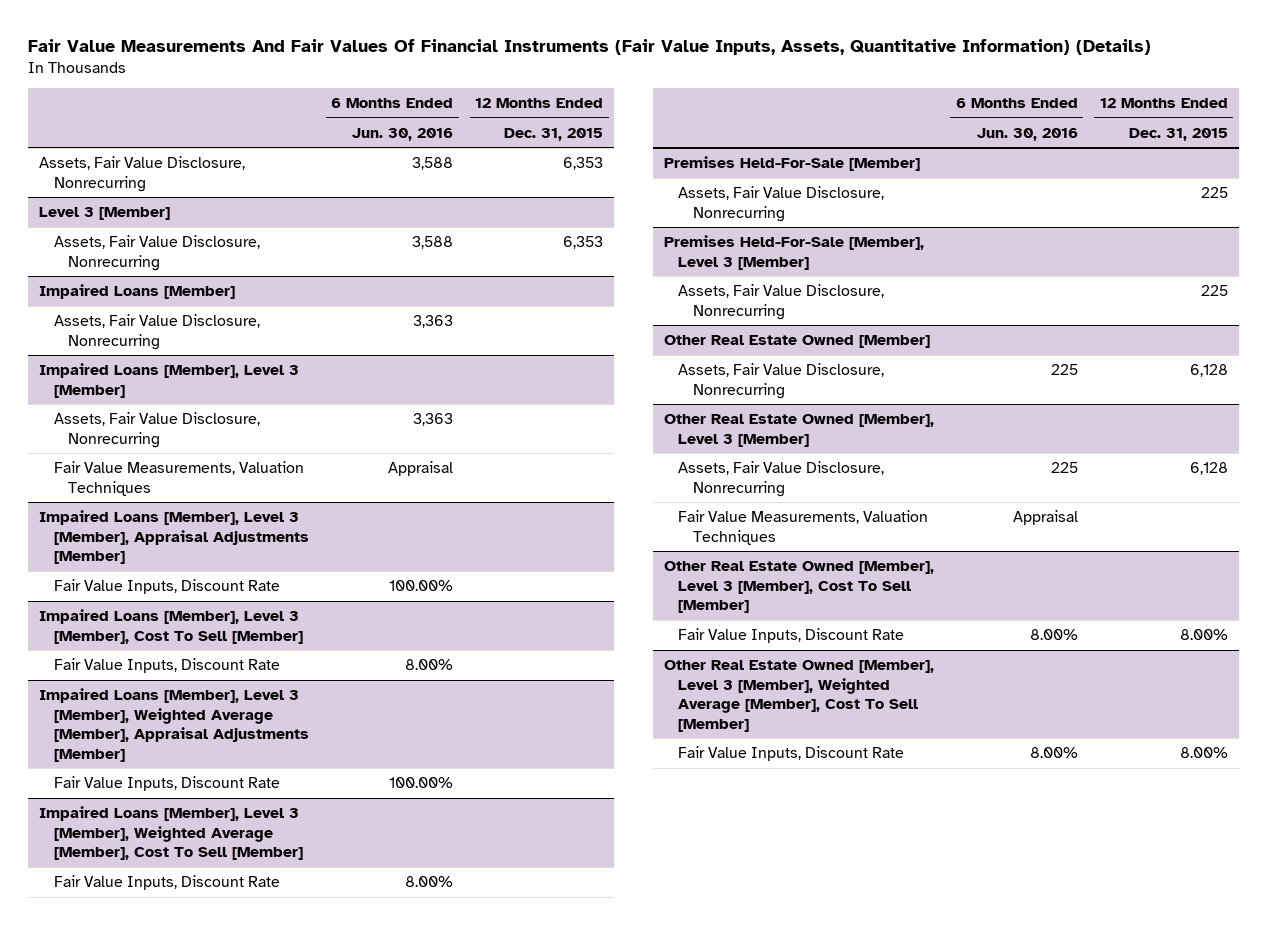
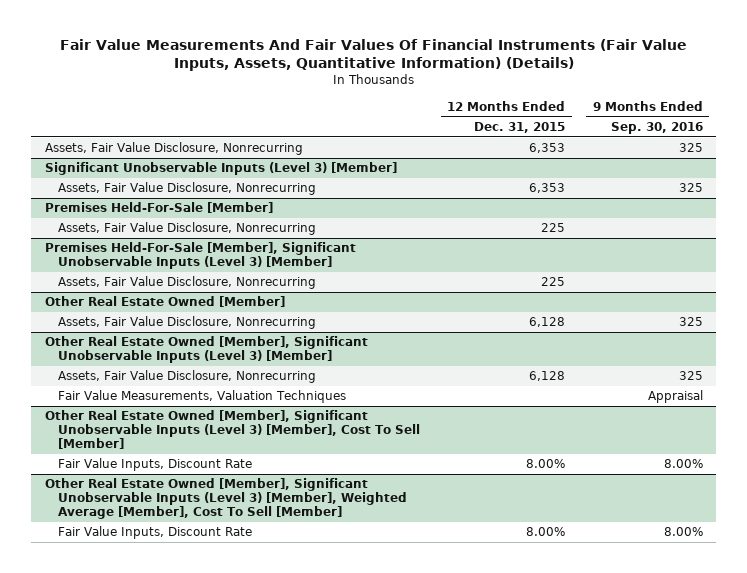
- | 6 Months Ended Jun. 30, 2016 | 12 Months Ended Dec. 31, 2015
+ | 12 Months Ended Dec. 31, 2015 | 9 Months Ended Sep. 30, 2016
- Level 3 [Member]
+ Significant Unobservable Inputs (Level 3) [Member]
- Impaired Loans [Member]
- Assets, Fair Value Disclosure, Nonrecurring | 3,363 |
- Impaired Loans [Member], Level 3 [Member]
- Assets, Fair Value Disclosure, Nonrecurring | 3,363 |
- Fair Value Measurements, Valuation Techniques | Appraisal |
- Impaired Loans [Member], Level 3 [Member], Appraisal Adjustments [Member]
- Fair Value Inputs, Discount Rate | 100.00% |
- Impaired Loans [Member], Level 3 [Member], Cost To Sell [Member]
- Fair Value Inputs, Discount Rate | 8.00% |
- Impaired Loans [Member], Level 3 [Member], Weighted Average [Member], Appraisal Adjustments [Member]
- Fair Value Inputs, Discount Rate | 100.00% |
- Impaired Loans [Member], Level 3 [Member], Weighted Average [Member], Cost To Sell [Member]
- Fair Value Inputs, Discount Rate | 8.00% |
- Premises Held-For-Sale [Member], Level 3 [Member]
+ Premises Held-For-Sale [Member], Significant Unobservable Inputs (Level 3) [Member]
- Other Real Estate Owned [Member], Level 3 [Member]
+ Other Real Estate Owned [Member], Significant Unobservable Inputs (Level 3) [Member]
- Other Real Estate Owned [Member], Level 3 [Member], Cost To Sell [Member]
+ Other Real Estate Owned [Member], Significant Unobservable Inputs (Level 3) [Member], Cost To Sell [Member]
- Other Real Estate Owned [Member], Level 3 [Member], Weighted Average [Member], Cost To Sell [Member]
+ Other Real Estate Owned [Member], Significant Unobservable Inputs (Level 3) [Member], Weighted Average [Member], Cost To Sell [Member]

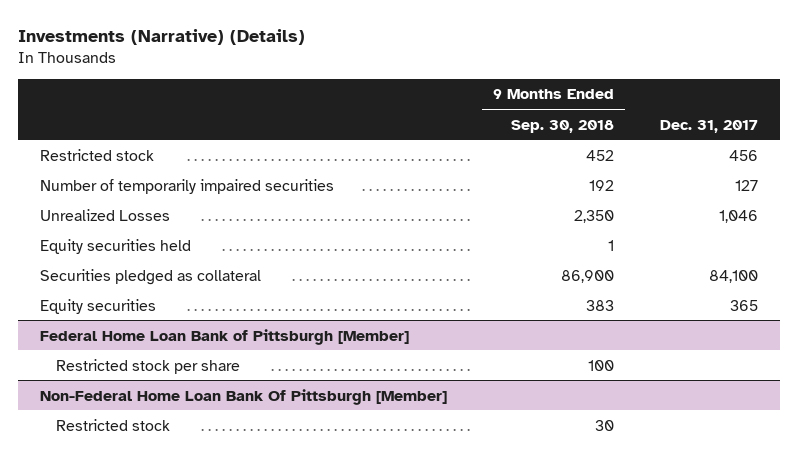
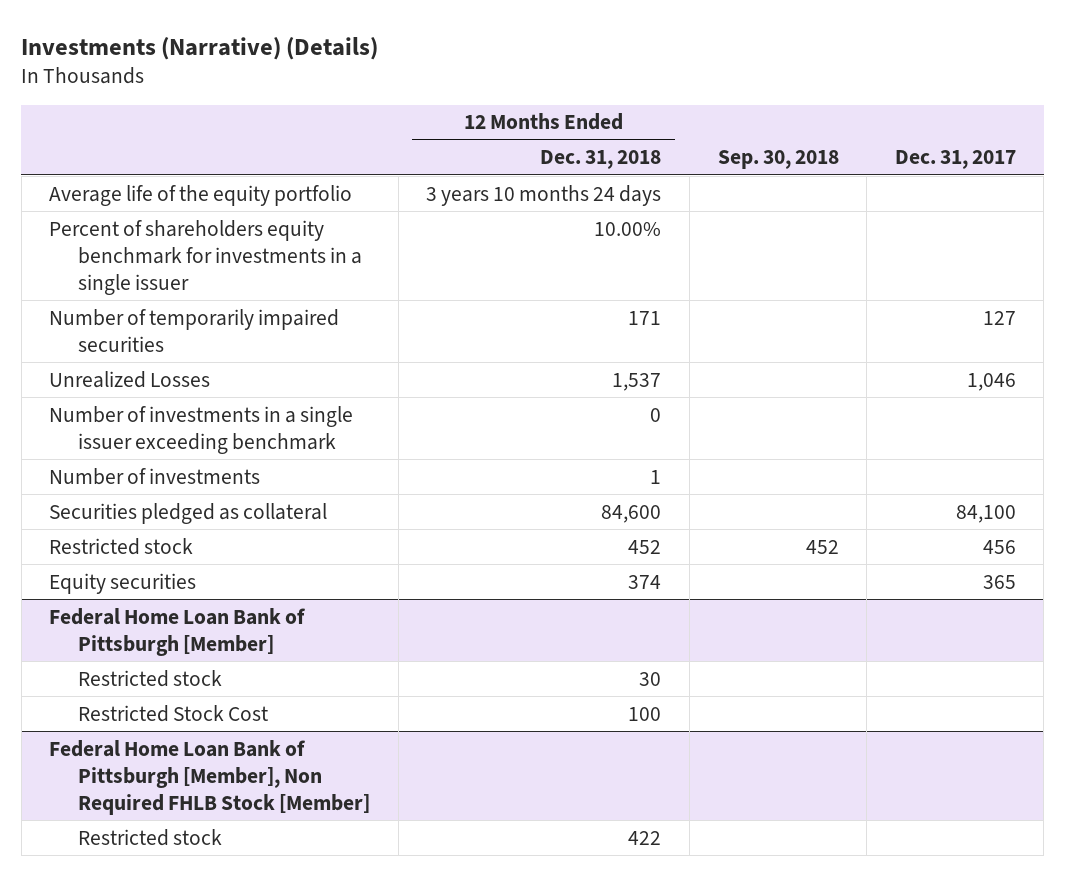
- | 9 Months Ended Sep. 30, 2018 | Dec. 31, 2017
+ | 12 Months Ended Dec. 31, 2018 | Sep. 30, 2018 | Dec. 31, 2017
+ Average life of the equity portfolio | 3 years 10 months 24 days | |
+ Percent of shareholders equity benchmark for investments in a single issuer | 10.00% | |
- Equity securities held | 1 |
+ Number of investments in a single issuer exceeding benchmark | 0 | |
+ Number of investments | 1 | |
moved down: Restricted stock | 452 | 452 | 456
@ Federal Home Loan Bank of Pittsburgh [Member]
- Restricted stock per share | 100 |
- Non-Federal Home Loan Bank Of Pittsburgh [Member]
@ Federal Home Loan Bank of Pittsburgh [Member]
+ Restricted stock | 30 | |
+ Restricted Stock Cost | 100 | |
+ Federal Home Loan Bank of Pittsburgh [Member], Non Required FHLB Stock [Member]

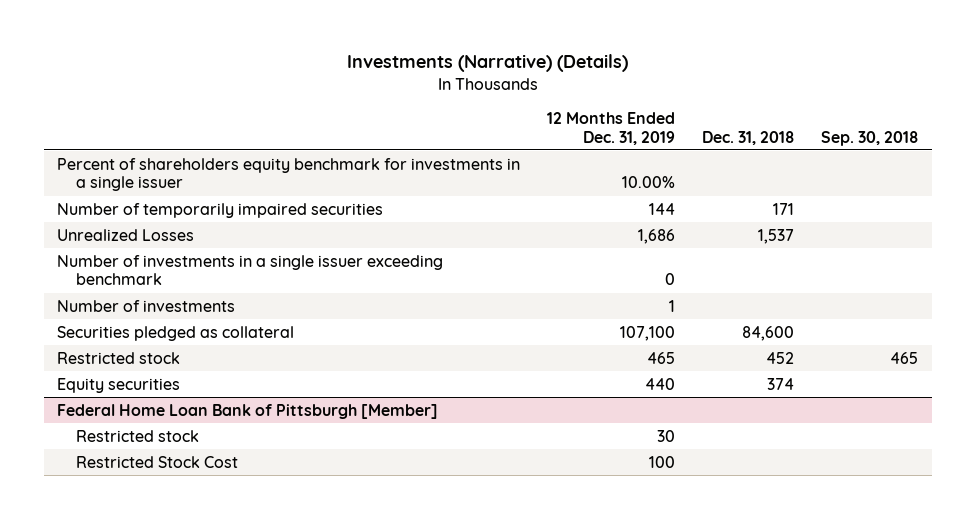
- | 12 Months Ended Dec. 31, 2018 | Sep. 30, 2018 | Dec. 31, 2017
+ | 12 Months Ended Dec. 31, 2019 | Dec. 31, 2018 | Sep. 30, 2018
- Average life of the equity portfolio | 3 years 10 months 24 days | |
- Restricted stock | 452 | 452 | 456
+ Restricted stock | 465 | 452 | 465
- Federal Home Loan Bank of Pittsburgh [Member], Non Required FHLB Stock [Member]
- Restricted stock | 422 | |

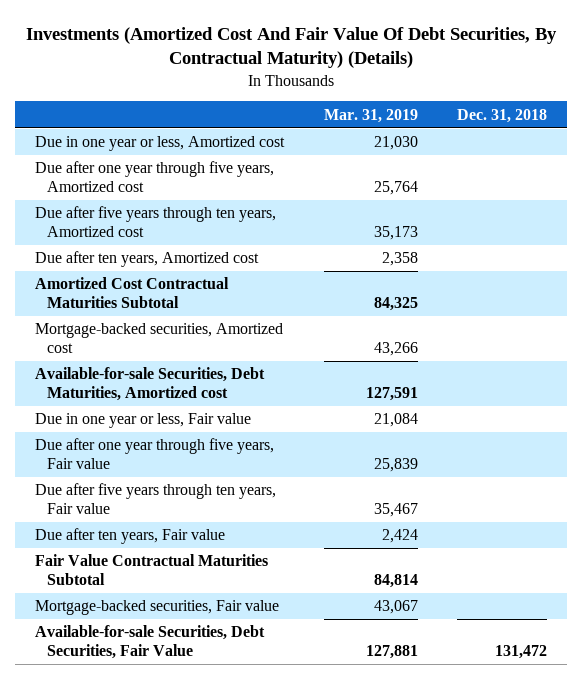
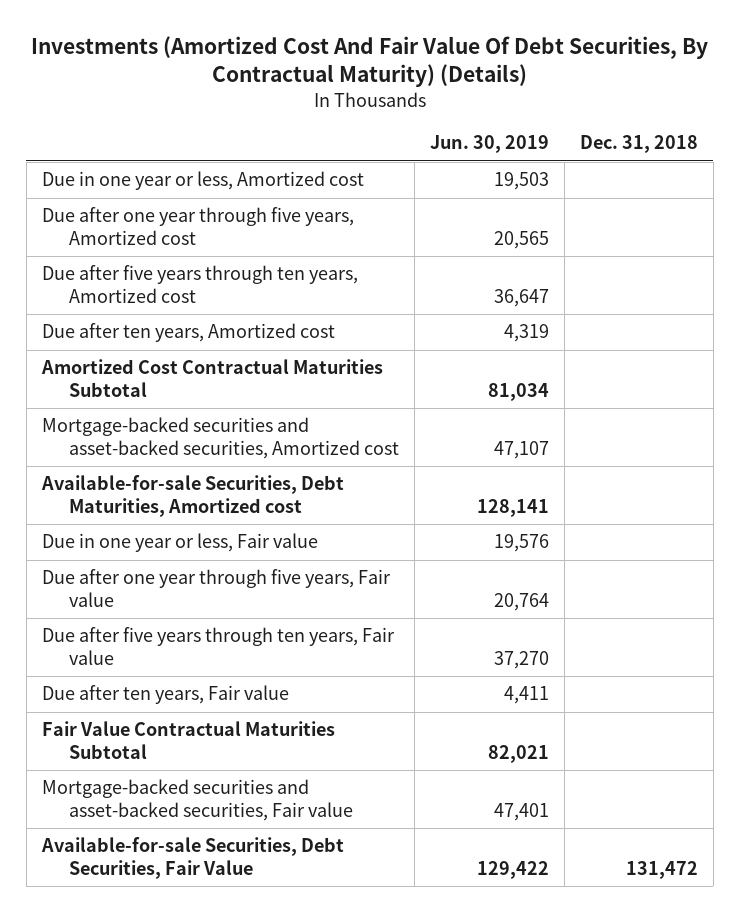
- | Mar. 31, 2019 | Dec. 31, 2018
+ | Jun. 30, 2019 | Dec. 31, 2018
- Mortgage-backed securities, Amortized cost | 43,266 |
+ Mortgage-backed securities and asset-backed securities, Amortized cost | 47,107 |
- Mortgage-backed securities, Fair value | 43,067 |
+ Mortgage-backed securities and asset-backed securities, Fair value | 47,401 |

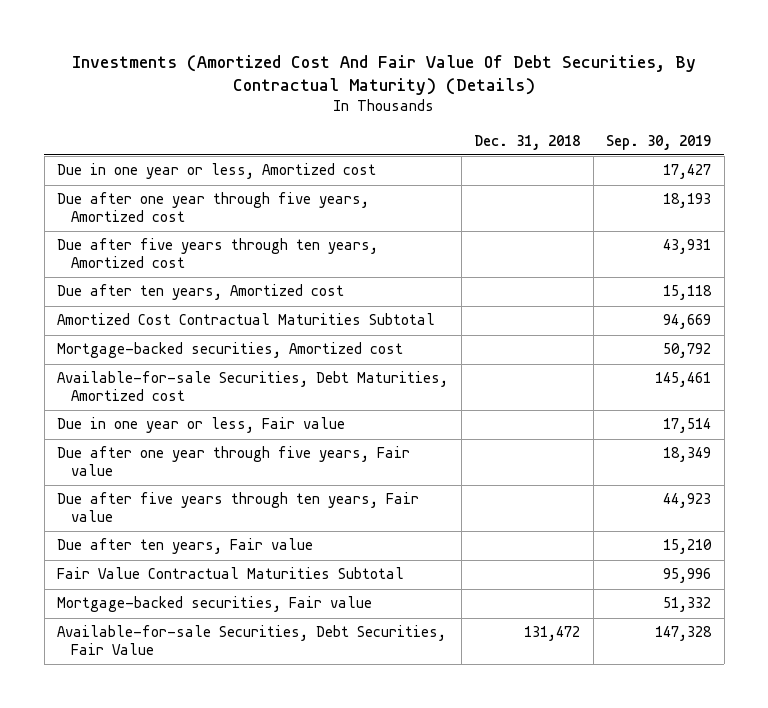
- | Jun. 30, 2019 | Dec. 31, 2018
+ | Dec. 31, 2018 | Sep. 30, 2019
- Mortgage-backed securities and asset-backed securities, Amortized cost | 47,107 |
+ Mortgage-backed securities, Amortized cost | | 50,792
- Mortgage-backed securities and asset-backed securities, Fair value | 47,401 |
+ Mortgage-backed securities, Fair value | | 51,332

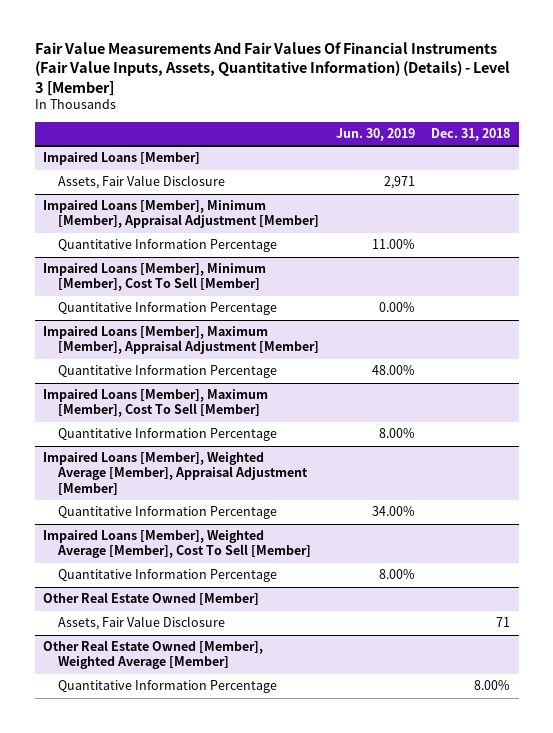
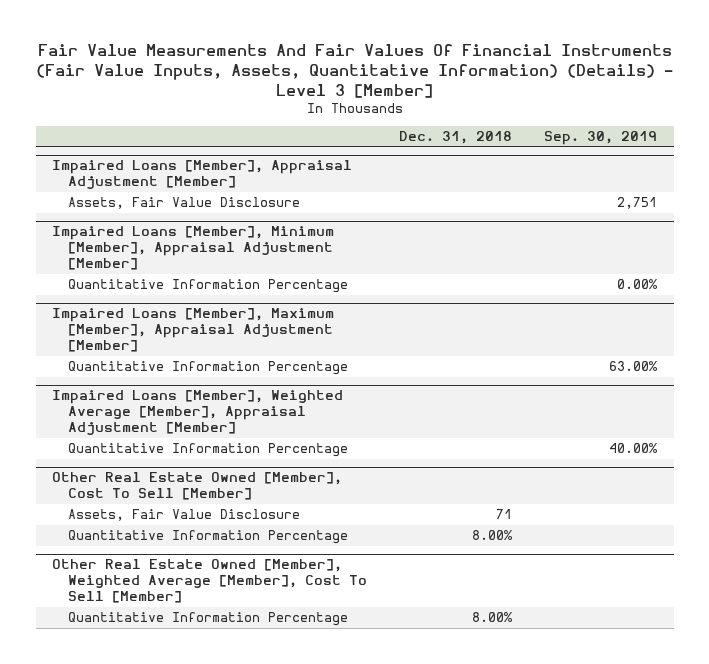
- | Jun. 30, 2019 | Dec. 31, 2018
+ | Dec. 31, 2018 | Sep. 30, 2019
- Impaired Loans [Member]
+ Impaired Loans [Member], Appraisal Adjustment [Member]
- Impaired Loans [Member], Minimum [Member], Cost To Sell [Member]
- Quantitative Information Percentage | 0.00% |
- Impaired Loans [Member], Maximum [Member], Cost To Sell [Member]
- Quantitative Information Percentage | 8.00% |
- Impaired Loans [Member], Weighted Average [Member], Cost To Sell [Member]
- Quantitative Information Percentage | 8.00% |
- Other Real Estate Owned [Member]
+ Other Real Estate Owned [Member], Cost To Sell [Member]
- Other Real Estate Owned [Member], Weighted Average [Member]
+ Quantitative Information Percentage | 8.00% |
+ Other Real Estate Owned [Member], Weighted Average [Member], Cost To Sell [Member]

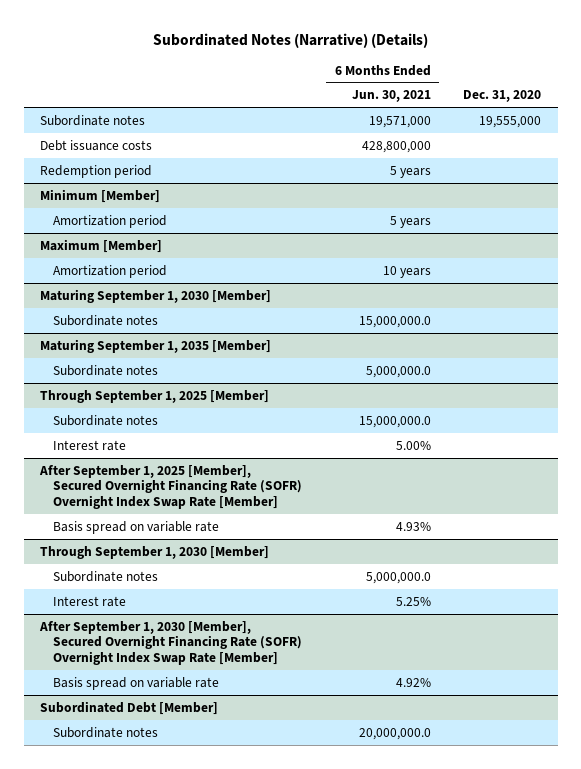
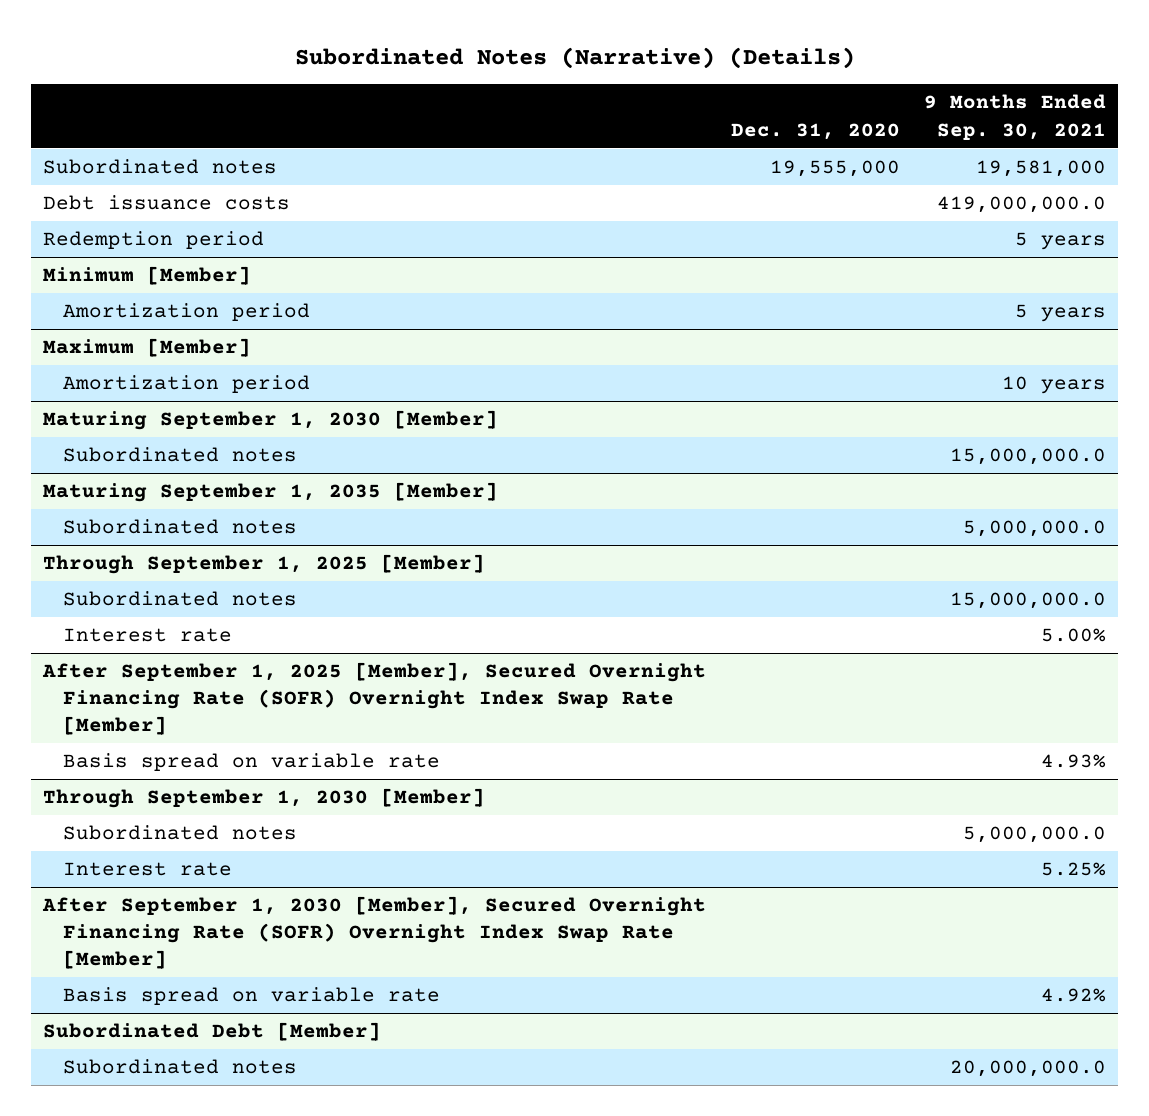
- | 6 Months Ended Jun. 30, 2021 | Dec. 31, 2020
+ | Dec. 31, 2020 | 9 Months Ended Sep. 30, 2021
- Subordinate notes | 19,571,000 | 19,555,000
+ Subordinated notes | 19,555,000 | 19,581,000
@ Maturing September 1, 2030 [Member]
- Subordinate notes | 15,000,000.0 |
+ Subordinated notes | | 15,000,000.0
@ Maturing September 1, 2035 [Member]
- Subordinate notes | 5,000,000.0 |
+ Subordinated notes | | 5,000,000.0
@ Through September 1, 2025 [Member]
- Subordinate notes | 15,000,000.0 |
+ Subordinated notes | | 15,000,000.0
@ Through September 1, 2030 [Member]
- Subordinate notes | 5,000,000.0 |
+ Subordinated notes | | 5,000,000.0
@ Subordinated Debt [Member]
- Subordinate notes | 20,000,000.0 |
+ Subordinated notes | | 20,000,000.0

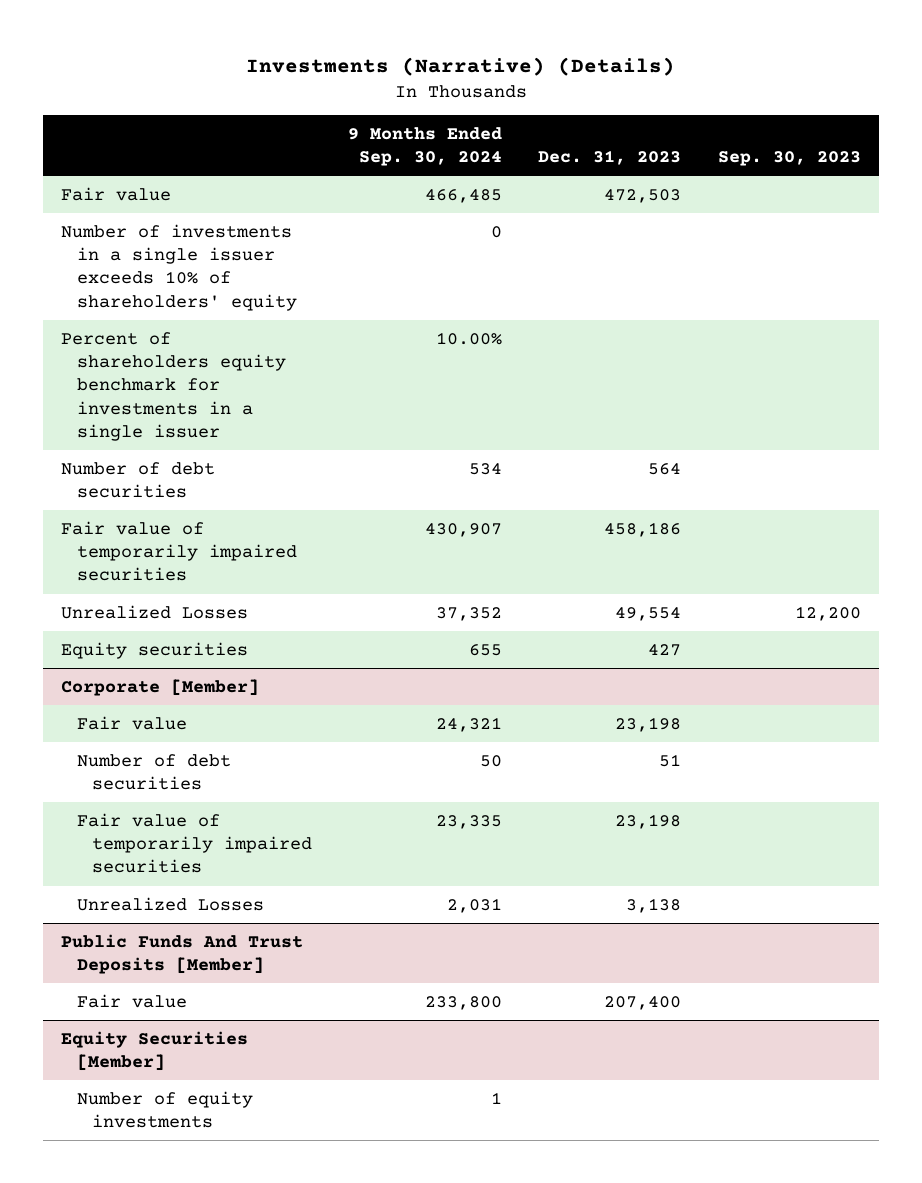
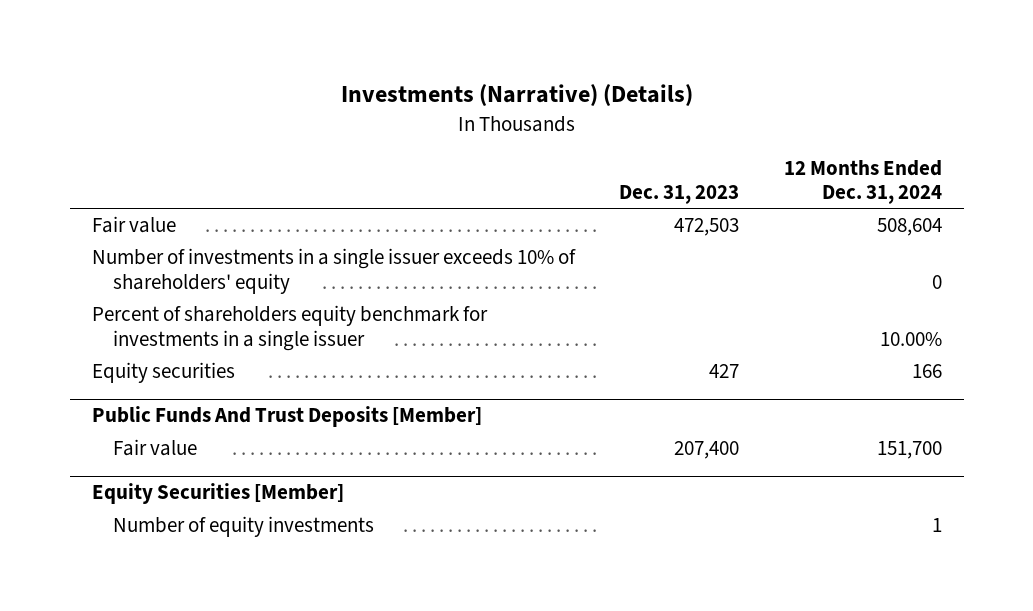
- | 9 Months Ended Sep. 30, 2024 | Dec. 31, 2023 | Sep. 30, 2023
+ | Dec. 31, 2023 | 12 Months Ended Dec. 31, 2024
- Number of debt securities | 534 | 564 |
- Fair value of temporarily impaired securities | 430,907 | 458,186 |
- Unrealized Losses | 37,352 | 49,554 | 12,200
- Corporate [Member]
- Fair value | 24,321 | 23,198 |
- Number of debt securities | 50 | 51 |
- Fair value of temporarily impaired securities | 23,335 | 23,198 |
- Unrealized Losses | 2,031 | 3,138 |

